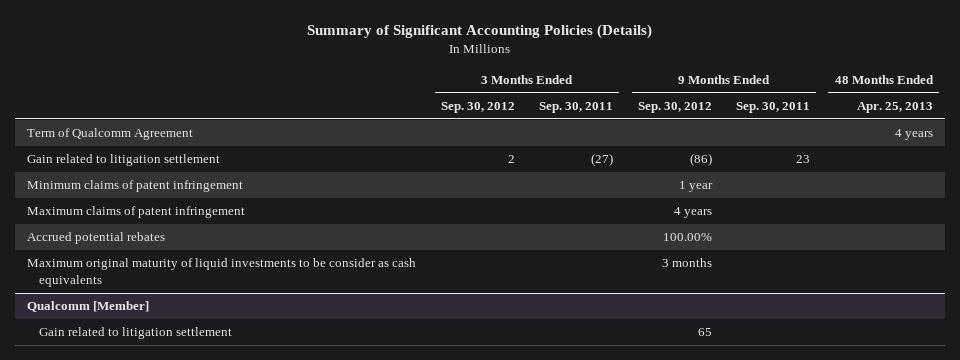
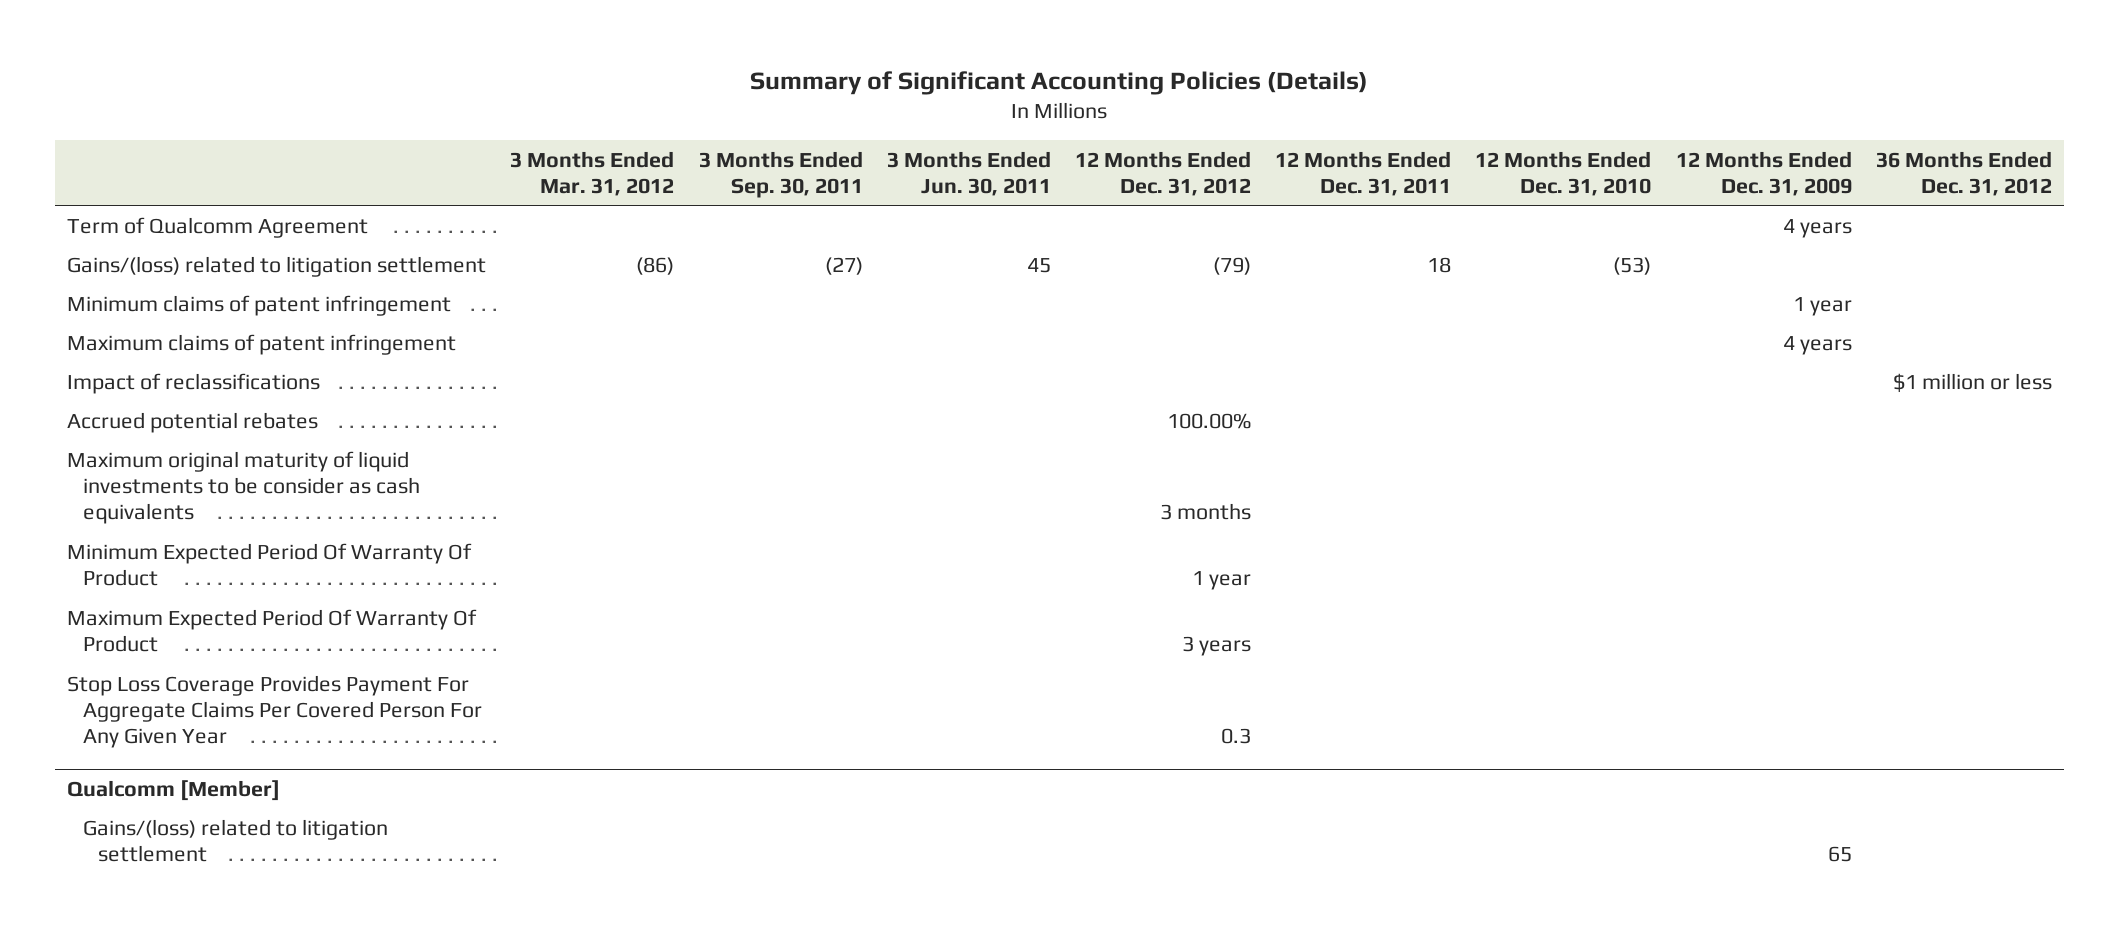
- | 3 Months Ended Sep. 30, 2012 | 3 Months Ended Sep. 30, 2011 | 9 Months Ended Sep. 30, 2012 | 9 Months Ended Sep. 30, 2011 | 48 Months Ended Apr. 25, 2013
+ | 3 Months Ended Mar. 31, 2012 | 3 Months Ended Sep. 30, 2011 | 3 Months Ended Jun. 30, 2011 | 12 Months Ended Dec. 31, 2012 | 12 Months Ended Dec. 31, 2011 | 12 Months Ended Dec. 31, 2010 | 12 Months Ended Dec. 31, 2009 | 36 Months Ended Dec. 31, 2012
- Gain related to litigation settlement | 2 | (27) | (86) | 23 |
+ Gains/(loss) related to litigation settlement | (86) | (27) | 45 | (79) | 18 | (53) | |
+ Impact of reclassifications | | | | | | | | $1 million or less
+ Minimum Expected Period Of Warranty Of Product | | | | 1 year | | | |
+ Maximum Expected Period Of Warranty Of Product | | | | 3 years | | | |
+ Stop Loss Coverage Provides Payment For Aggregate Claims Per Covered Person For Any Given Year | | | | 0.3 | | | |
@ Qualcomm [Member]
- Gain related to litigation settlement | | | 65 | |
+ Gains/(loss) related to litigation settlement | | | | | | | 65 |

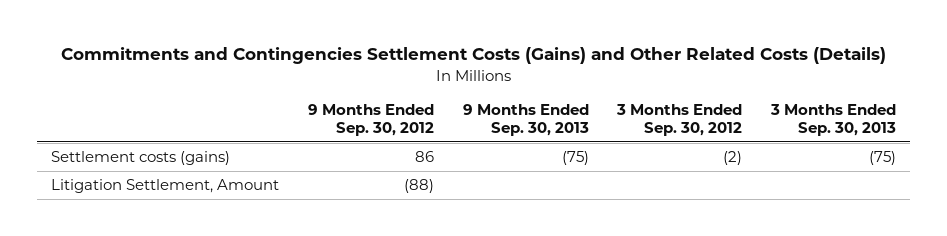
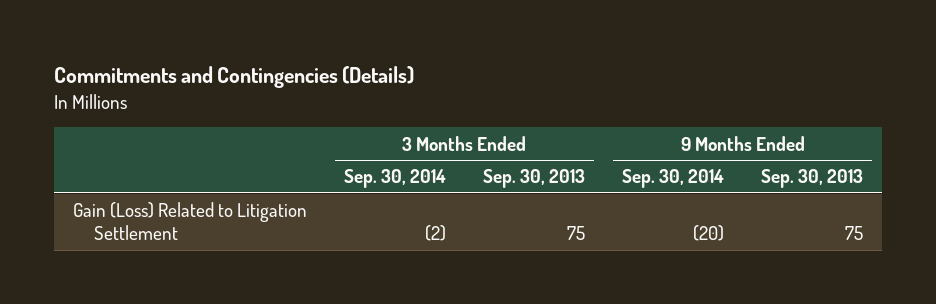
- Commitments and Contingencies Settlement Costs (Gains) and Other Related Costs (Details)
+ Commitments and Contingencies (Details)
- | 9 Months Ended Sep. 30, 2012 | 9 Months Ended Sep. 30, 2013 | 3 Months Ended Sep. 30, 2012 | 3 Months Ended Sep. 30, 2013
+ | 3 Months Ended Sep. 30, 2014 | 3 Months Ended Sep. 30, 2013 | 9 Months Ended Sep. 30, 2014 | 9 Months Ended Sep. 30, 2013
- Settlement costs (gains) | 86 | (75) | (2) | (75)
- Litigation Settlement, Amount | (88) | | |
+ Gain (Loss) Related to Litigation Settlement | (2) | 75 | (20) | 75

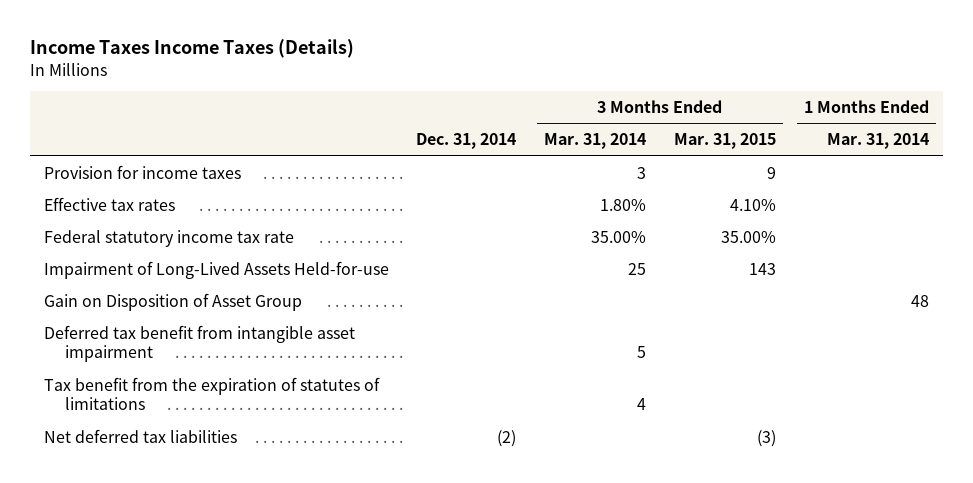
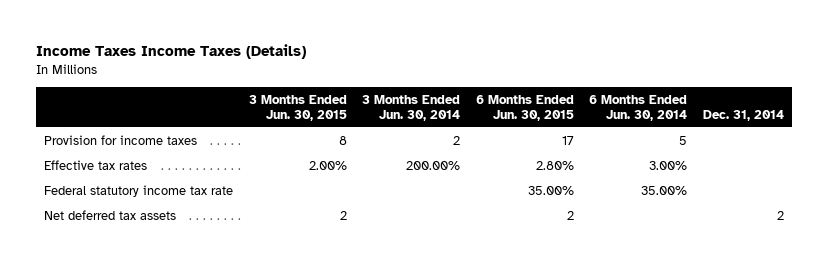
- | Dec. 31, 2014 | 3 Months Ended Mar. 31, 2014 | 3 Months Ended Mar. 31, 2015 | 1 Months Ended Mar. 31, 2014
+ | 3 Months Ended Jun. 30, 2015 | 3 Months Ended Jun. 30, 2014 | 6 Months Ended Jun. 30, 2015 | 6 Months Ended Jun. 30, 2014 | Dec. 31, 2014
- Impairment of Long-Lived Assets Held-for-use | | 25 | 143 |
- Gain on Disposition of Asset Group | | | | 48
- Deferred tax benefit from intangible asset impairment | | 5 | |
- Tax benefit from the expiration of statutes of limitations | | 4 | |
- Net deferred tax liabilities | (2) | | (3) |
+ Net deferred tax assets | 2 | | 2 | | 2

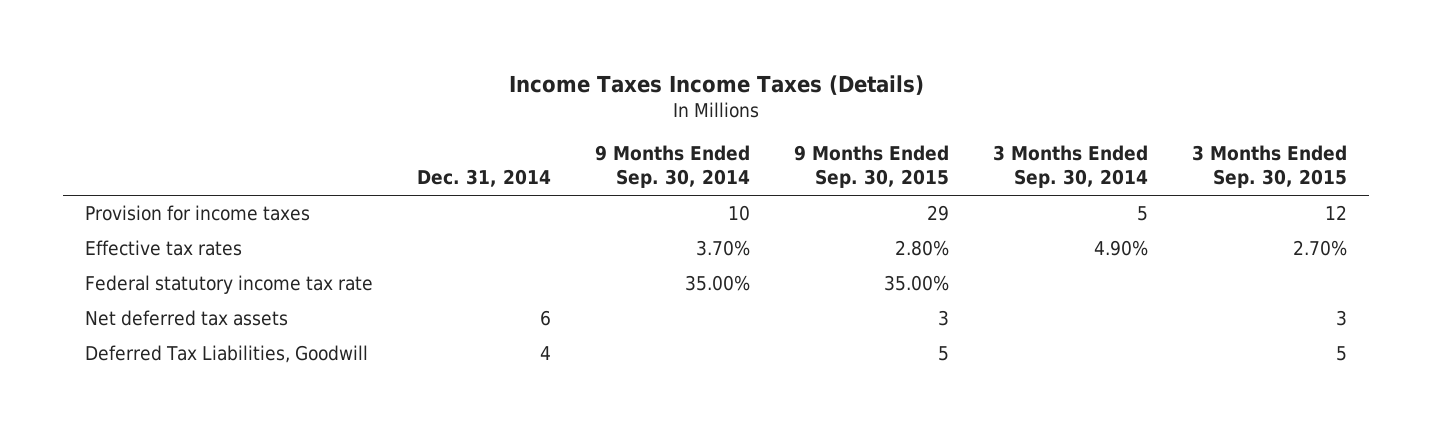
- | 3 Months Ended Jun. 30, 2015 | 3 Months Ended Jun. 30, 2014 | 6 Months Ended Jun. 30, 2015 | 6 Months Ended Jun. 30, 2014 | Dec. 31, 2014
+ | Dec. 31, 2014 | 9 Months Ended Sep. 30, 2014 | 9 Months Ended Sep. 30, 2015 | 3 Months Ended Sep. 30, 2014 | 3 Months Ended Sep. 30, 2015
- Net deferred tax assets | 2 | | 2 | | 2
+ Net deferred tax assets | 6 | | 3 | | 3
+ Deferred Tax Liabilities, Goodwill | 4 | | 5 | | 5

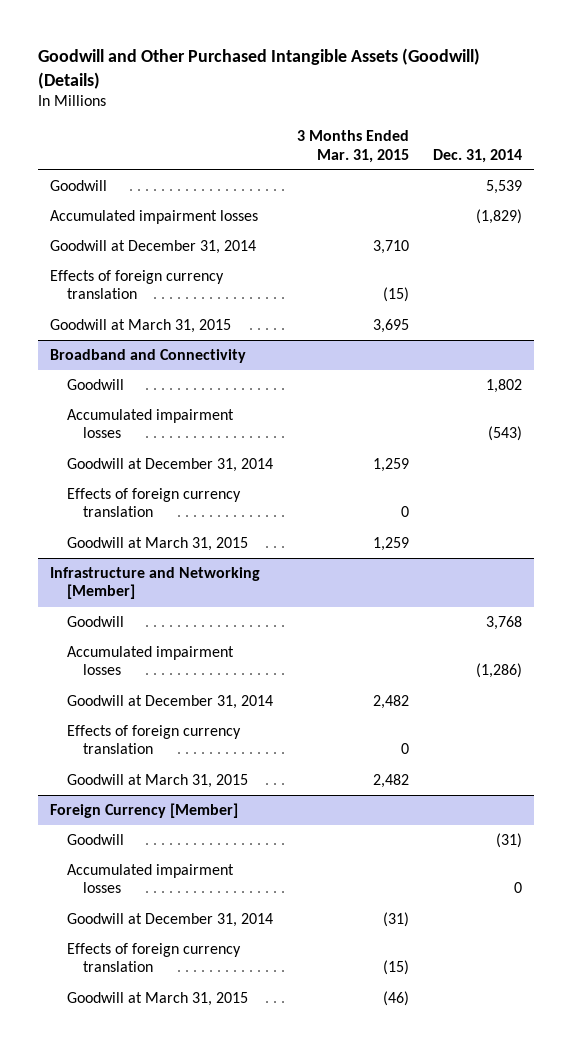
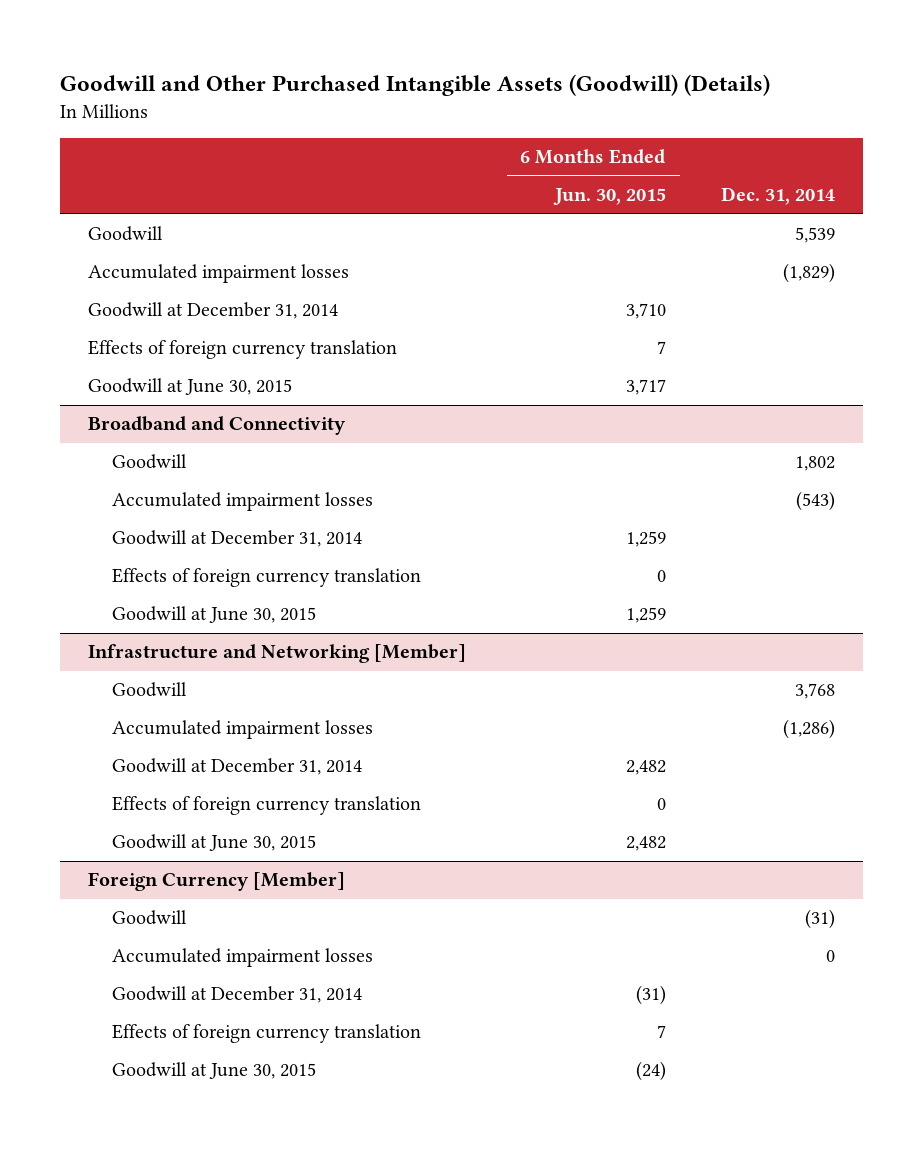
- | 3 Months Ended Mar. 31, 2015 | Dec. 31, 2014
+ | 6 Months Ended Jun. 30, 2015 | Dec. 31, 2014
- Goodwill at March 31, 2015 | 3,695 |
+ Goodwill at June 30, 2015 | 3,717 |
@ Broadband and Connectivity
- Goodwill at March 31, 2015 | 1,259 |
+ Goodwill at June 30, 2015 | 1,259 |
@ Infrastructure and Networking [Member]
- Goodwill at March 31, 2015 | 2,482 |
+ Goodwill at June 30, 2015 | 2,482 |
@ Foreign Currency [Member]
- Goodwill at March 31, 2015 | (46) |
+ Goodwill at June 30, 2015 | (24) |

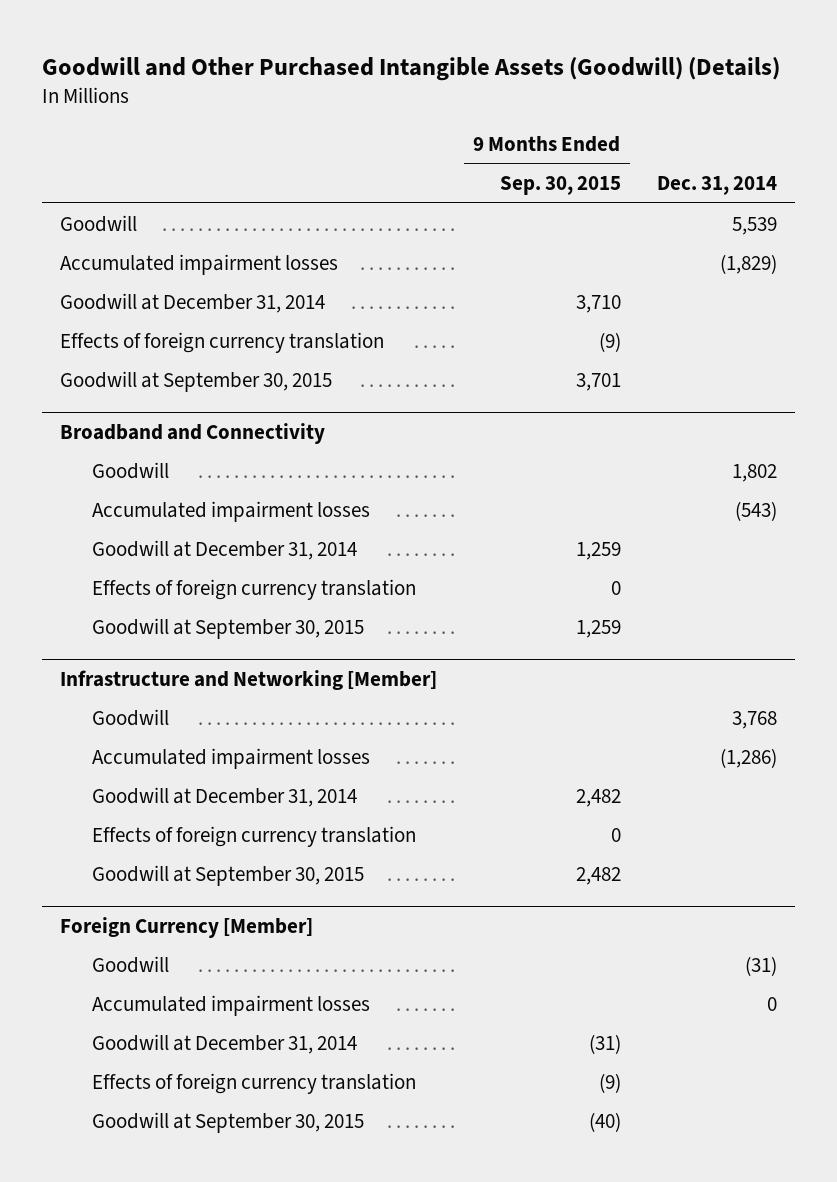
- | 6 Months Ended Jun. 30, 2015 | Dec. 31, 2014
+ | 9 Months Ended Sep. 30, 2015 | Dec. 31, 2014
- Goodwill at June 30, 2015 | 3,717 |
+ Goodwill at September 30, 2015 | 3,701 |
@ Broadband and Connectivity
- Goodwill at June 30, 2015 | 1,259 |
+ Goodwill at September 30, 2015 | 1,259 |
@ Infrastructure and Networking [Member]
- Goodwill at June 30, 2015 | 2,482 |
+ Goodwill at September 30, 2015 | 2,482 |
@ Foreign Currency [Member]
- Goodwill at June 30, 2015 | (24) |
+ Goodwill at September 30, 2015 | (40) |

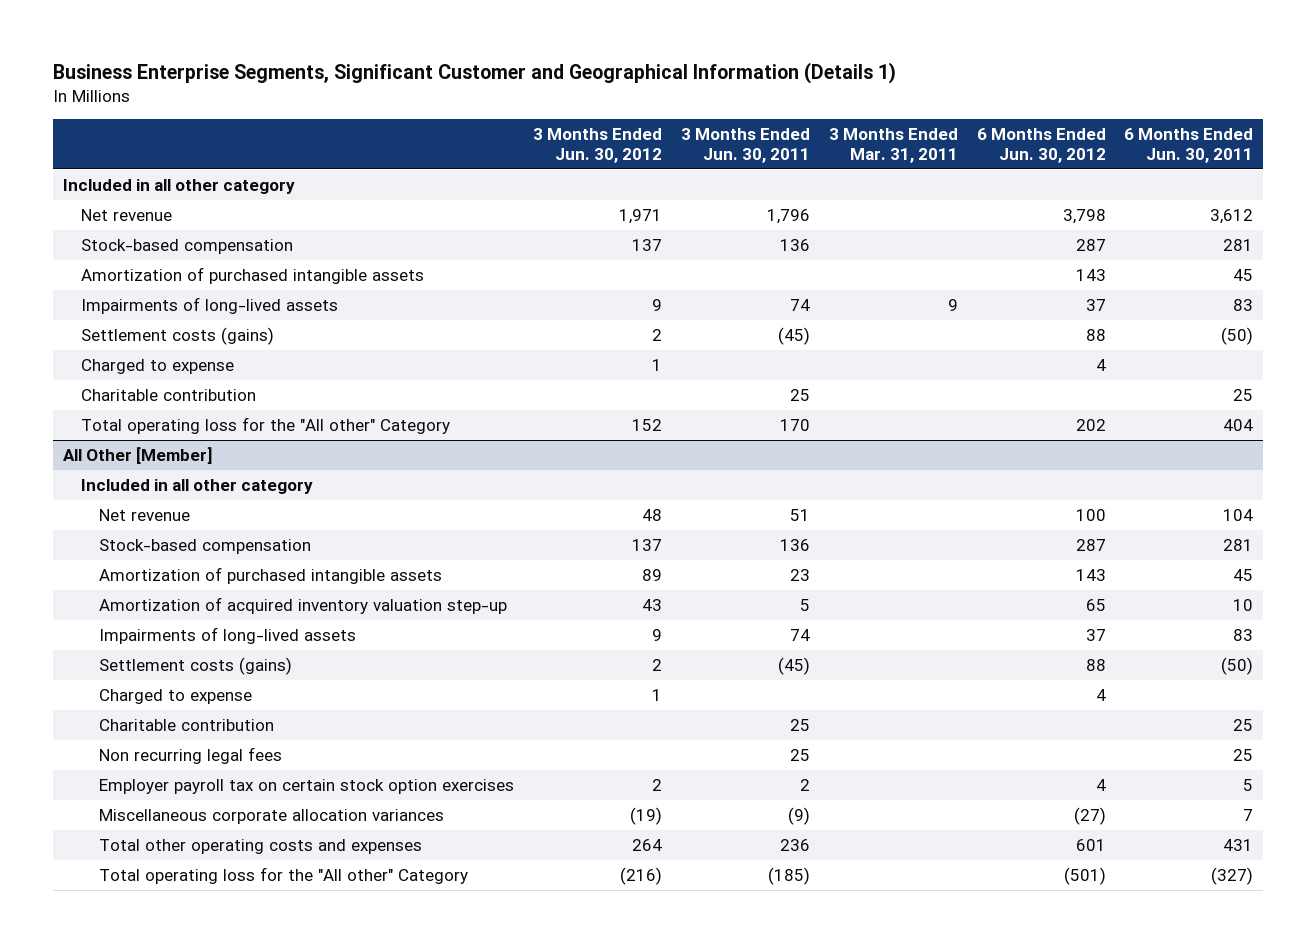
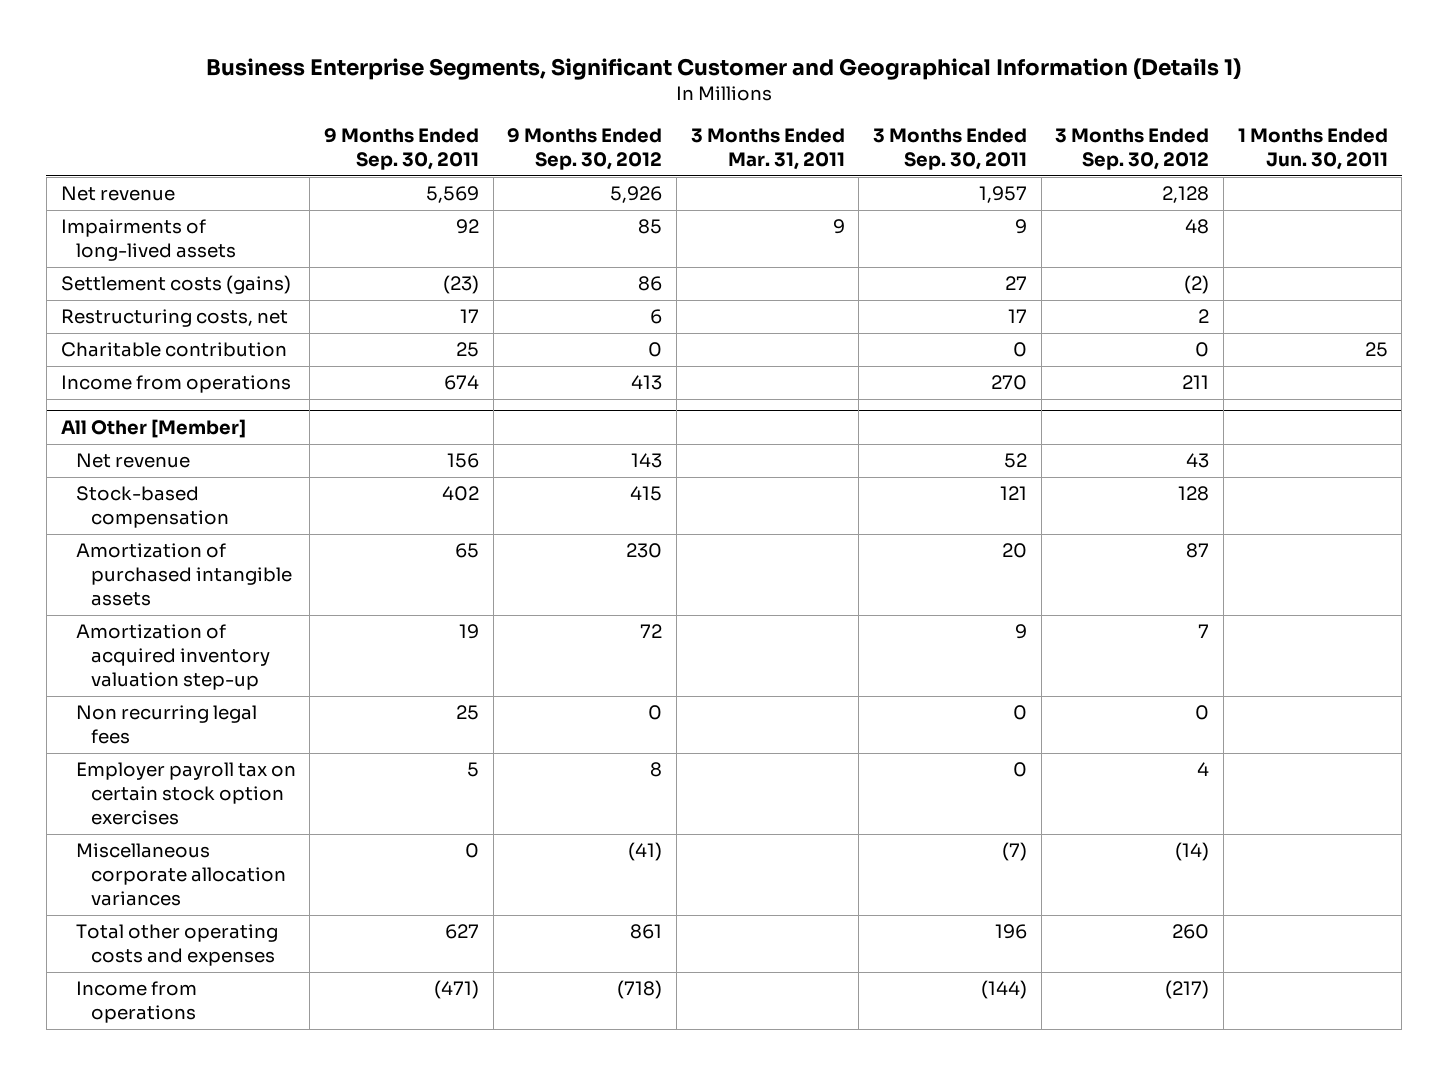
- | 3 Months Ended Jun. 30, 2012 | 3 Months Ended Jun. 30, 2011 | 3 Months Ended Mar. 31, 2011 | 6 Months Ended Jun. 30, 2012 | 6 Months Ended Jun. 30, 2011
+ | 9 Months Ended Sep. 30, 2011 | 9 Months Ended Sep. 30, 2012 | 3 Months Ended Mar. 31, 2011 | 3 Months Ended Sep. 30, 2011 | 3 Months Ended Sep. 30, 2012 | 1 Months Ended Jun. 30, 2011
- Included in all other category
- Stock-based compensation | 137 | 136 | | 287 | 281
- Amortization of purchased intangible assets | | | | 143 | 45
- Charged to expense | 1 | | | 4 |
+ Restructuring costs, net | 17 | 6 | | 17 | 2 |
- Total operating loss for the "All other" Category | 152 | 170 | | 202 | 404
+ Income from operations | 674 | 413 | | 270 | 211 |
@ All Other [Member]
- Included in all other category
- Impairments of long-lived assets | 9 | 74 | | 37 | 83
- Settlement costs (gains) | 2 | (45) | | 88 | (50)
- Charged to expense | 1 | | | 4 |
- Charitable contribution | | 25 | | | 25
- Total operating loss for the "All other" Category | (216) | (185) | | (501) | (327)
+ Income from operations | (471) | (718) | | (144) | (217) |

